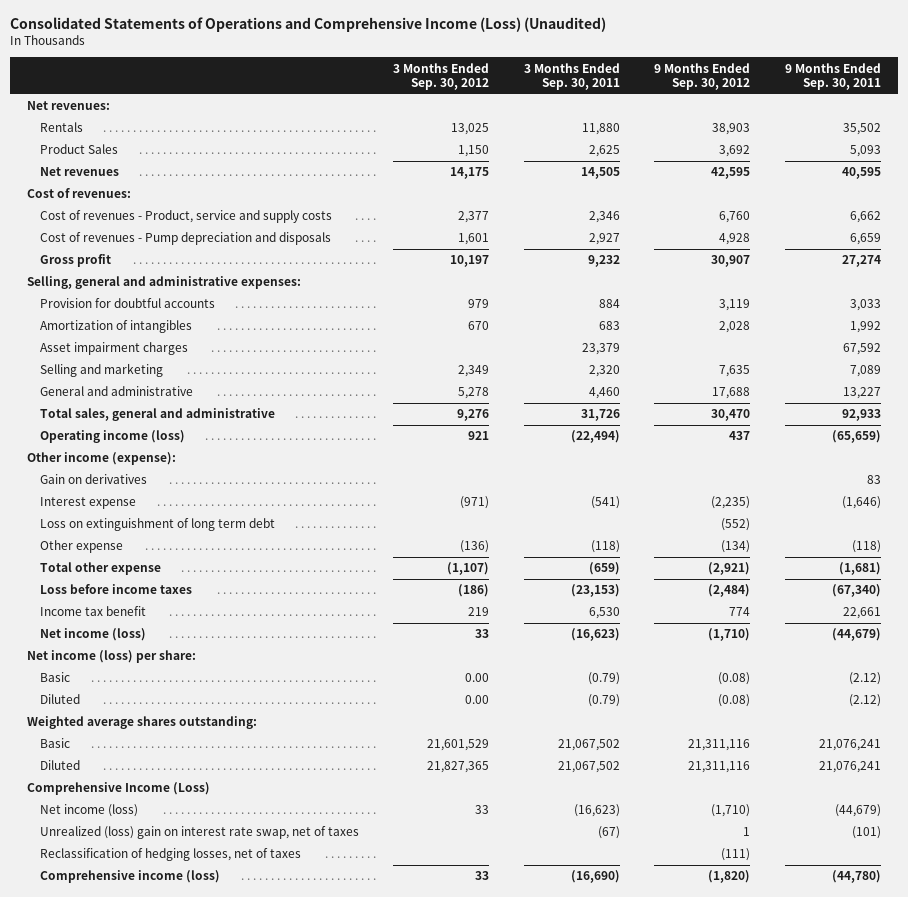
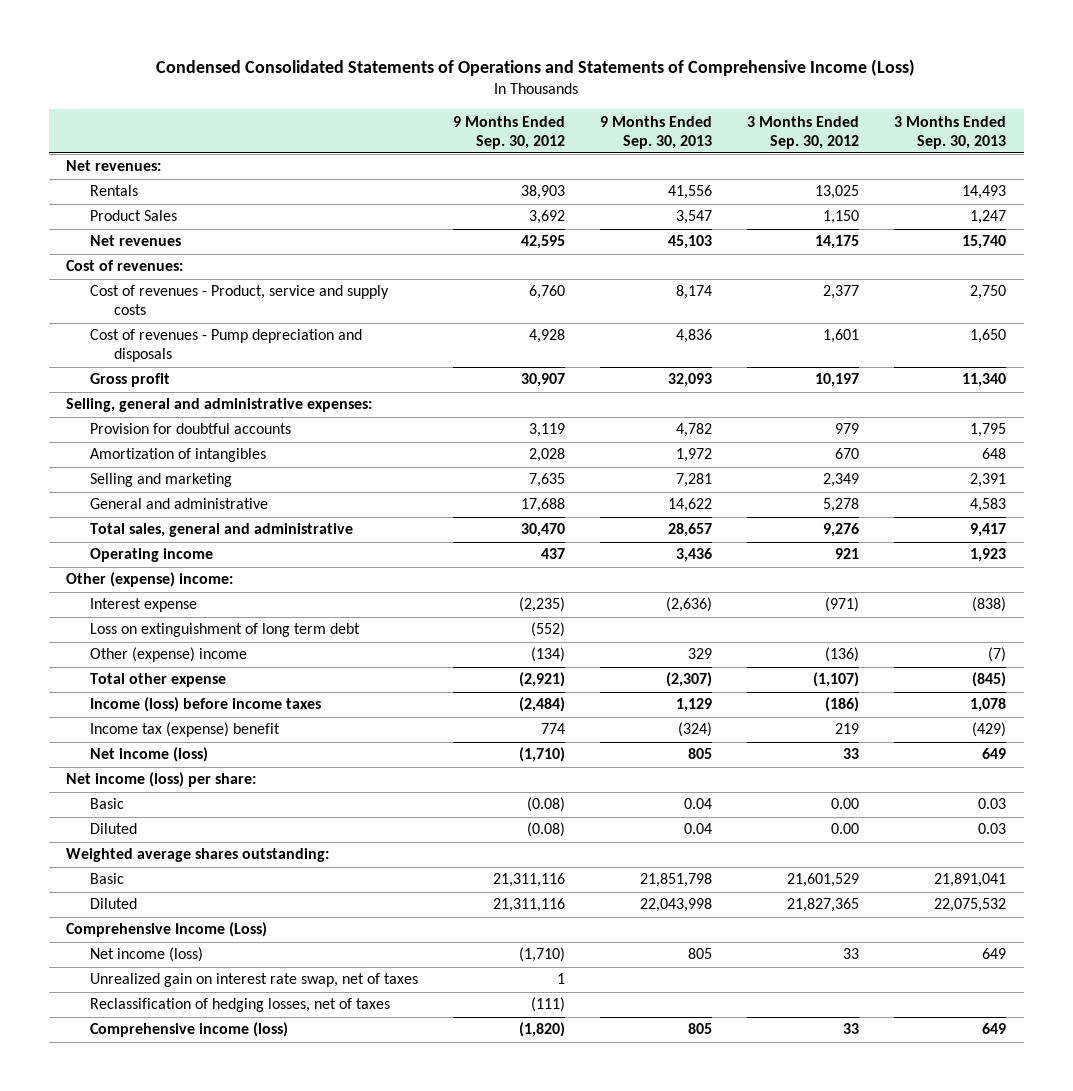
- Consolidated Statements of Operations and Comprehensive Income (Loss) (Unaudited)
+ Condensed Consolidated Statements of Operations and Statements of Comprehensive Income (Loss)
- | 3 Months Ended Sep. 30, 2012 | 3 Months Ended Sep. 30, 2011 | 9 Months Ended Sep. 30, 2012 | 9 Months Ended Sep. 30, 2011
+ | 9 Months Ended Sep. 30, 2012 | 9 Months Ended Sep. 30, 2013 | 3 Months Ended Sep. 30, 2012 | 3 Months Ended Sep. 30, 2013
- Asset impairment charges | | 23,379 | | 67,592
- Operating income (loss) | 921 | (22,494) | 437 | (65,659)
- Other income (expense):
- Gain on derivatives | | | | 83
+ Operating income | 437 | 3,436 | 921 | 1,923
+ Other (expense) income:
- Other expense | (136) | (118) | (134) | (118)
+ Other (expense) income | (134) | 329 | (136) | (7)
- Loss before income taxes | (186) | (23,153) | (2,484) | (67,340)
- Income tax benefit | 219 | 6,530 | 774 | 22,661
+ Income (loss) before income taxes | (2,484) | 1,129 | (186) | 1,078
+ Income tax (expense) benefit | 774 | (324) | 219 | (429)
- Unrealized (loss) gain on interest rate swap, net of taxes | | (67) | 1 | (101)
+ Unrealized gain on interest rate swap, net of taxes | 1 | | |

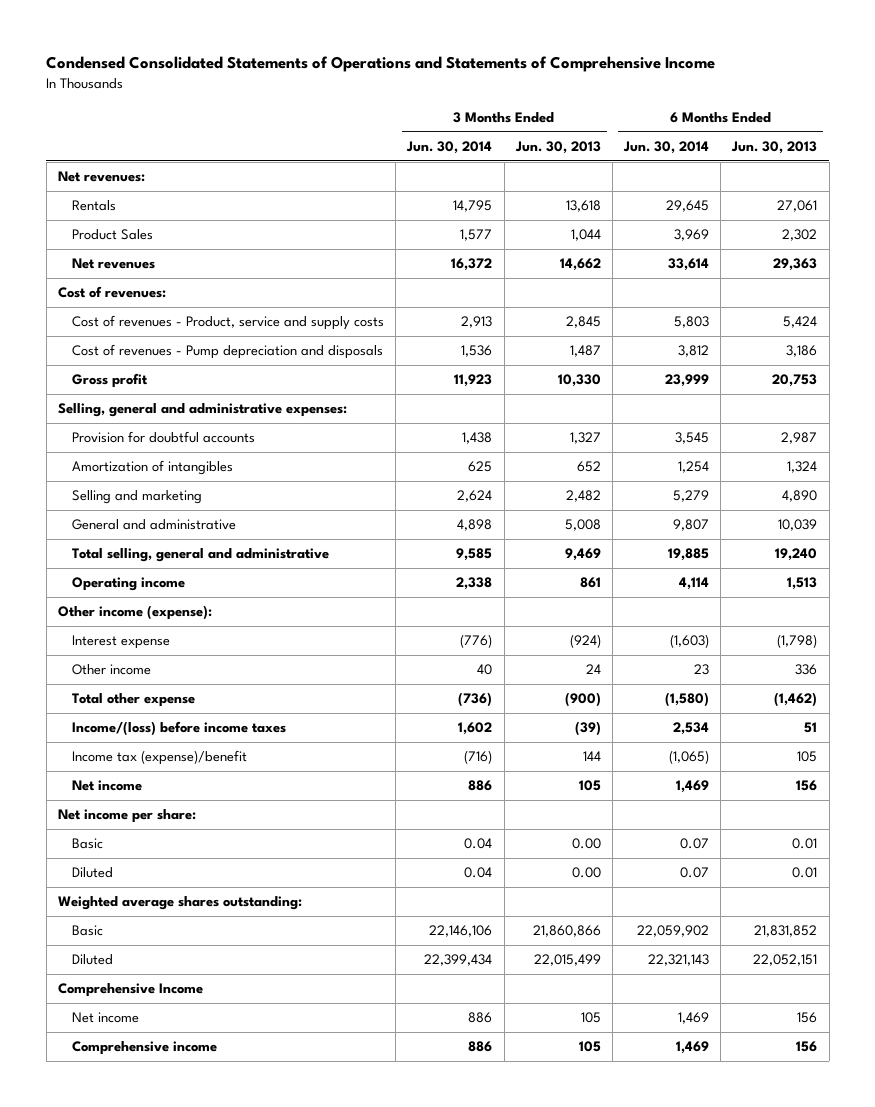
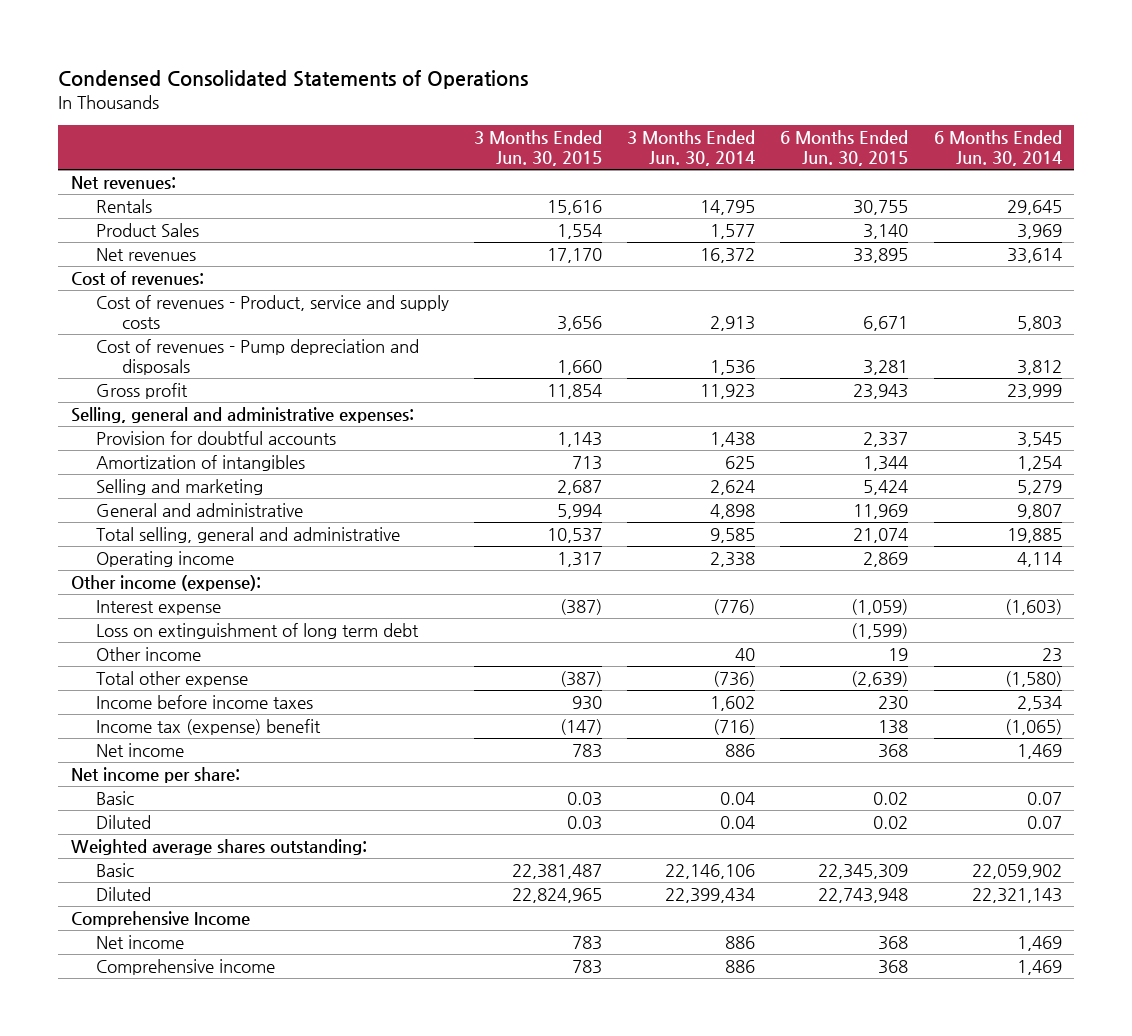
- Condensed Consolidated Statements of Operations and Statements of Comprehensive Income
+ Condensed Consolidated Statements of Operations
- | 3 Months Ended Jun. 30, 2014 | 3 Months Ended Jun. 30, 2013 | 6 Months Ended Jun. 30, 2014 | 6 Months Ended Jun. 30, 2013
+ | 3 Months Ended Jun. 30, 2015 | 3 Months Ended Jun. 30, 2014 | 6 Months Ended Jun. 30, 2015 | 6 Months Ended Jun. 30, 2014
+ Loss on extinguishment of long term debt | | | (1,599) |
- Income/(loss) before income taxes | 1,602 | (39) | 2,534 | 51
- Income tax (expense)/benefit | (716) | 144 | (1,065) | 105
+ Income before income taxes | 930 | 1,602 | 230 | 2,534
+ Income tax (expense) benefit | (147) | (716) | 138 | (1,065)

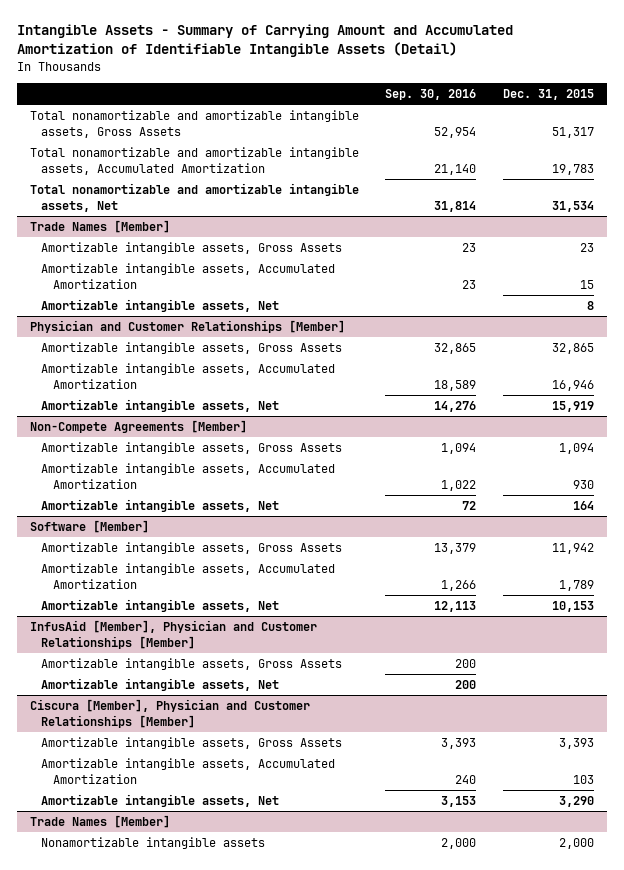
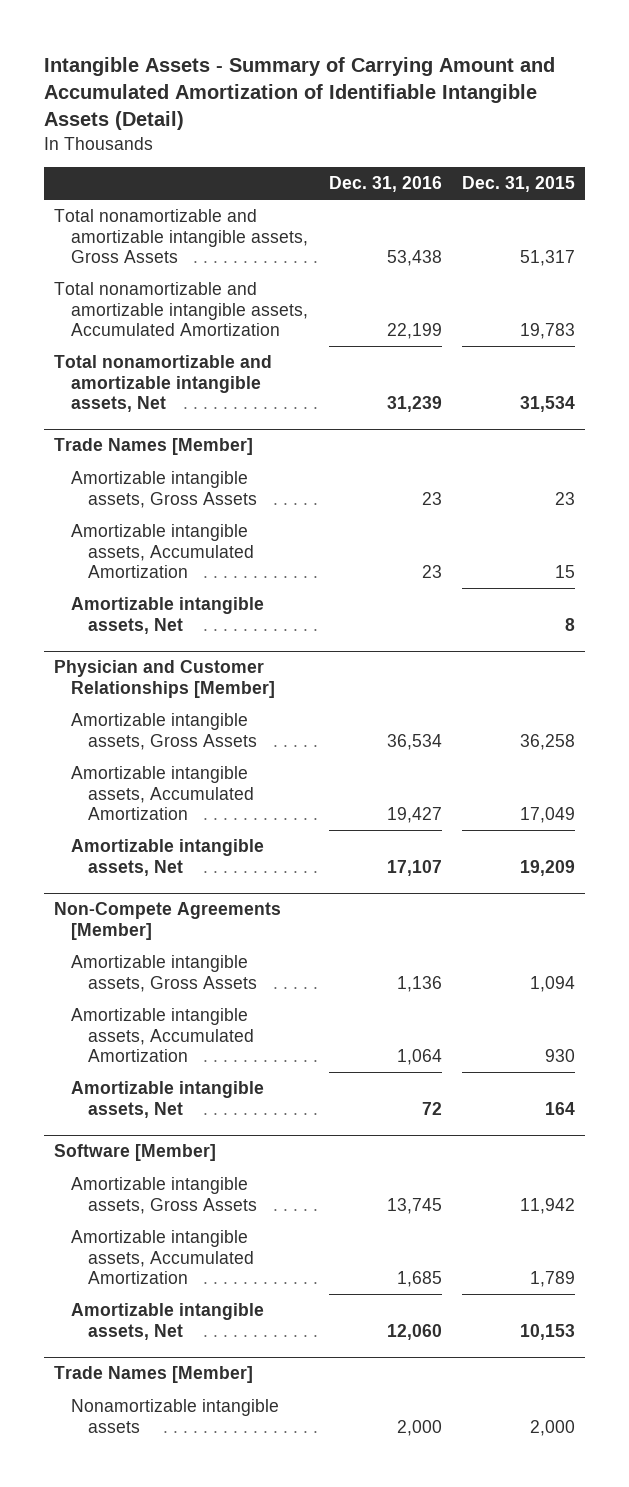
- | Sep. 30, 2016 | Dec. 31, 2015
+ | Dec. 31, 2016 | Dec. 31, 2015
@ Physician and Customer Relationships [Member]
- Amortizable intangible assets, Gross Assets | 32,865 | 32,865
- Amortizable intangible assets, Accumulated Amortization | 18,589 | 16,946
- Amortizable intangible assets, Net | 14,276 | 15,919
+ Amortizable intangible assets, Gross Assets | 36,534 | 36,258
+ Amortizable intangible assets, Accumulated Amortization | 19,427 | 17,049
+ Amortizable intangible assets, Net | 17,107 | 19,209
- InfusAid [Member], Physician and Customer Relationships [Member]
- Amortizable intangible assets, Gross Assets | 200 |
- Amortizable intangible assets, Net | 200 |
- Ciscura [Member], Physician and Customer Relationships [Member]
- Amortizable intangible assets, Gross Assets | 3,393 | 3,393
- Amortizable intangible assets, Accumulated Amortization | 240 | 103
- Amortizable intangible assets, Net | 3,153 | 3,290

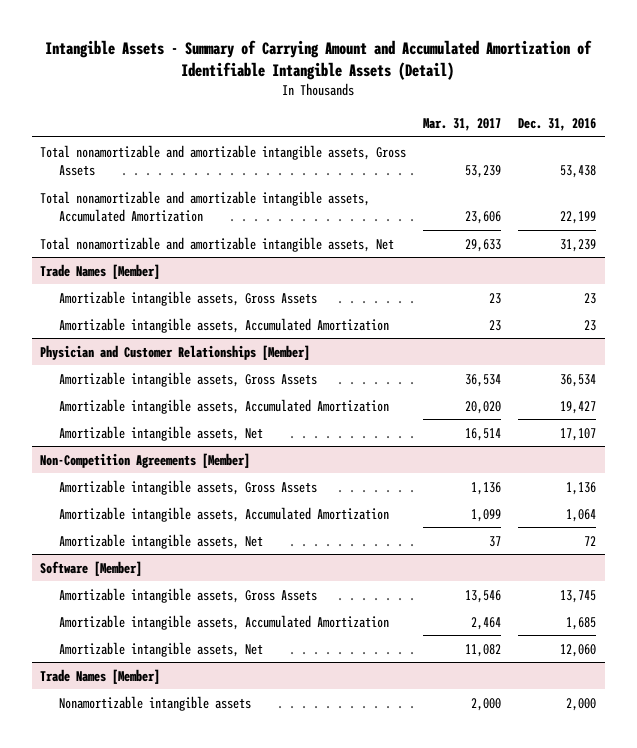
- | Dec. 31, 2016 | Dec. 31, 2015
+ | Mar. 31, 2017 | Dec. 31, 2016
@ Trade Names [Member]
- Amortizable intangible assets, Net | | 8
- Non-Compete Agreements [Member]
+ Non-Competition Agreements [Member]

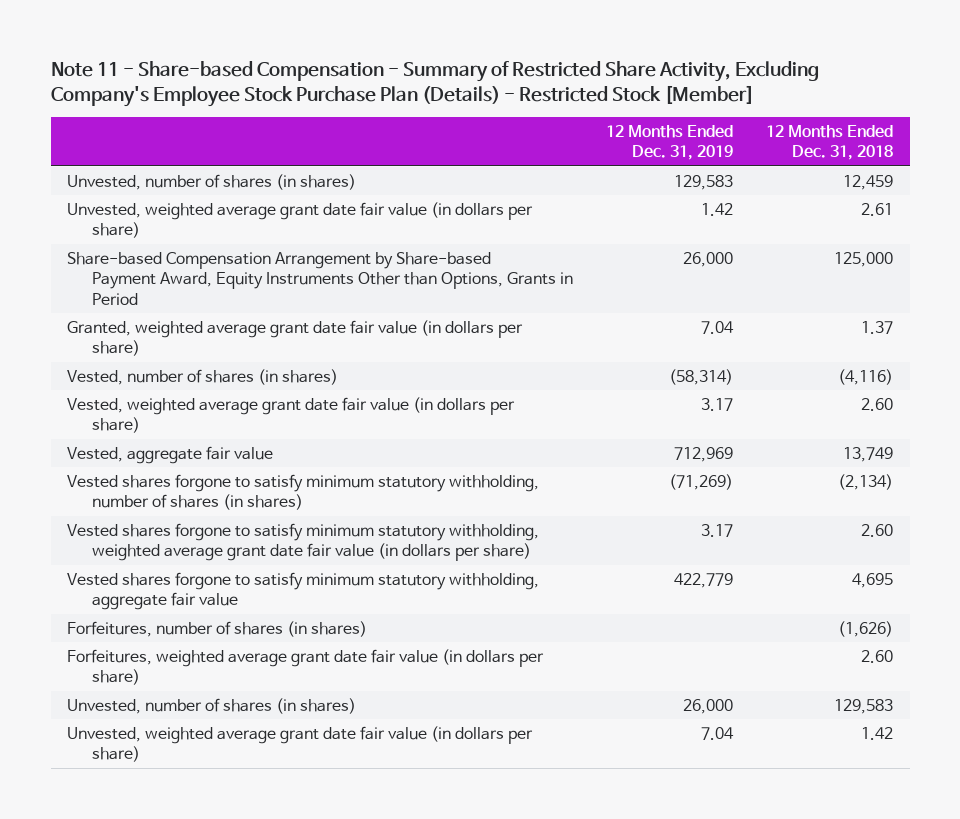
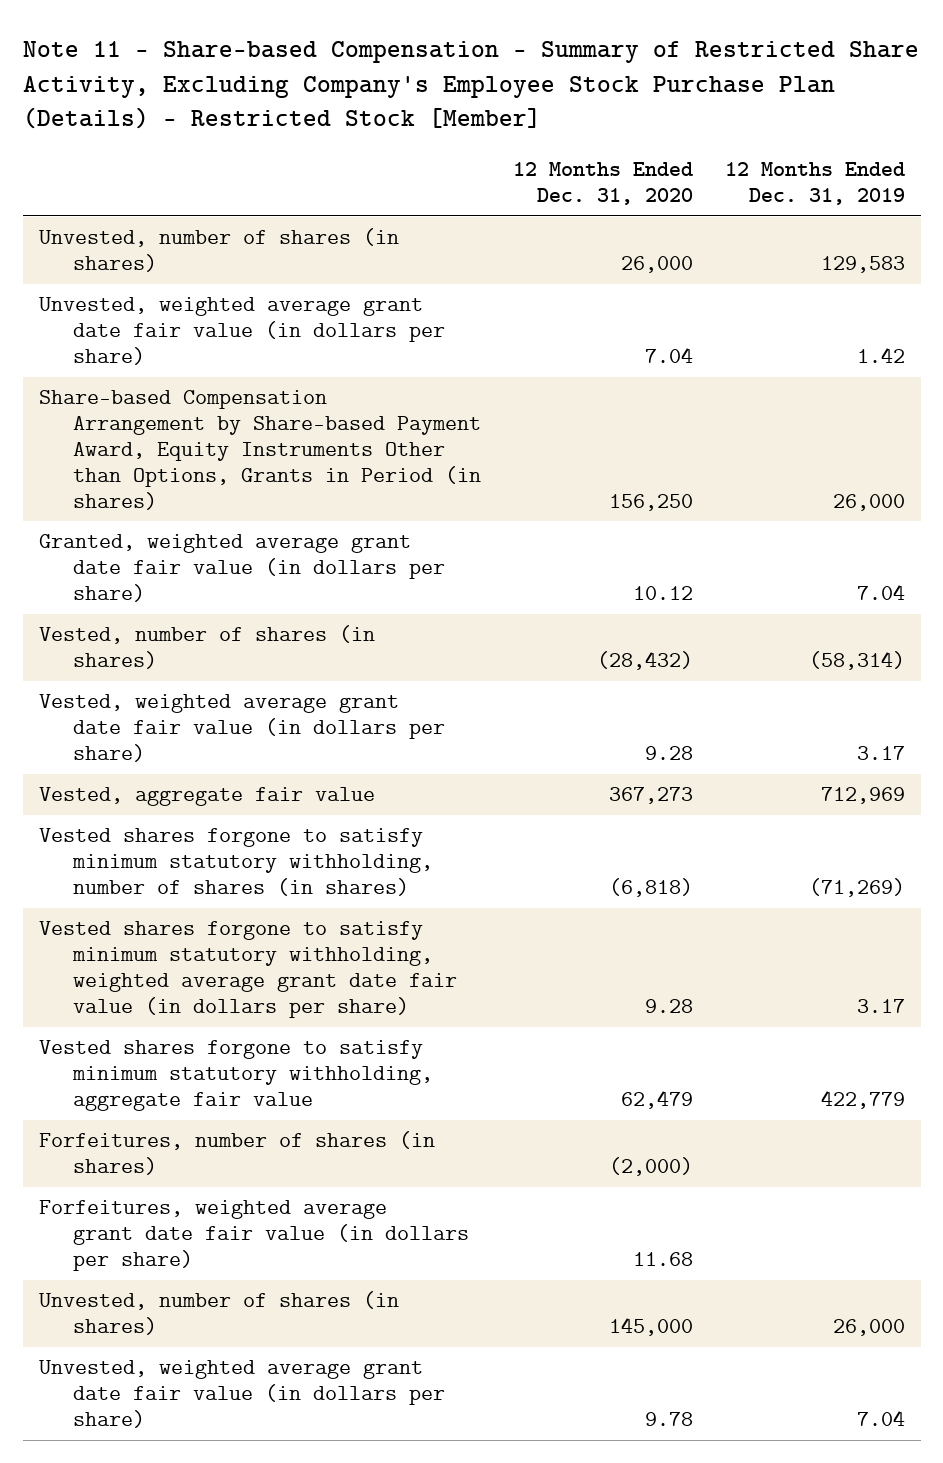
- | 12 Months Ended Dec. 31, 2019 | 12 Months Ended Dec. 31, 2018
+ | 12 Months Ended Dec. 31, 2020 | 12 Months Ended Dec. 31, 2019
- Share-based Compensation Arrangement by Share-based Payment Award, Equity Instruments Other than Options, Grants in Period | 26,000 | 125,000
+ Share-based Compensation Arrangement by Share-based Payment Award, Equity Instruments Other than Options, Grants in Period (in shares) | 156,250 | 26,000

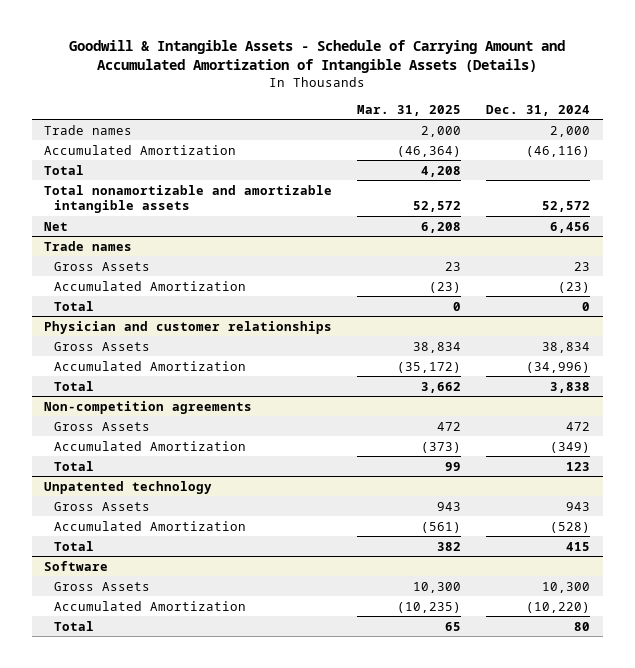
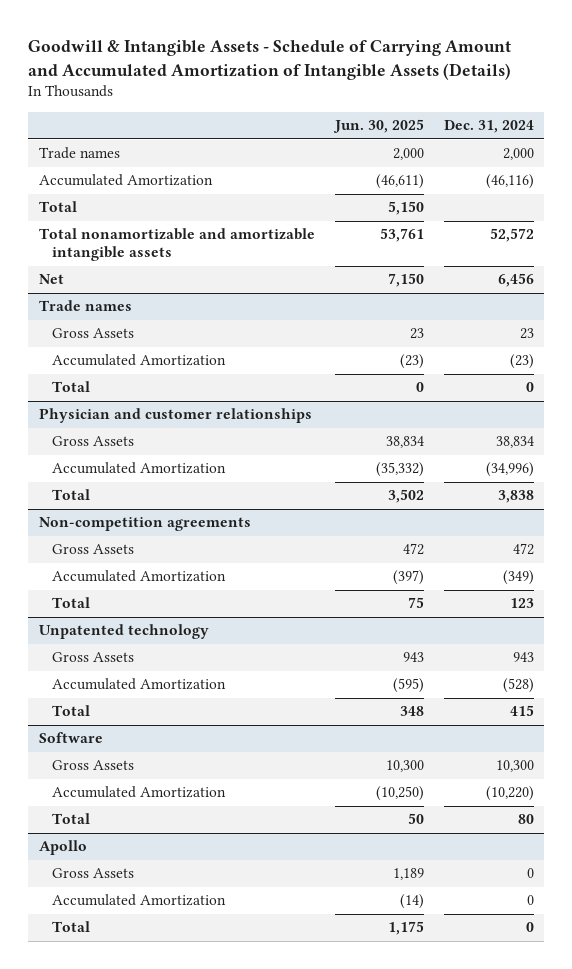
- | Mar. 31, 2025 | Dec. 31, 2024
+ | Jun. 30, 2025 | Dec. 31, 2024
+ Apollo
+ Gross Assets | 1,189 | 0
+ Accumulated Amortization | (14) | 0
+ Total | 1,175 | 0

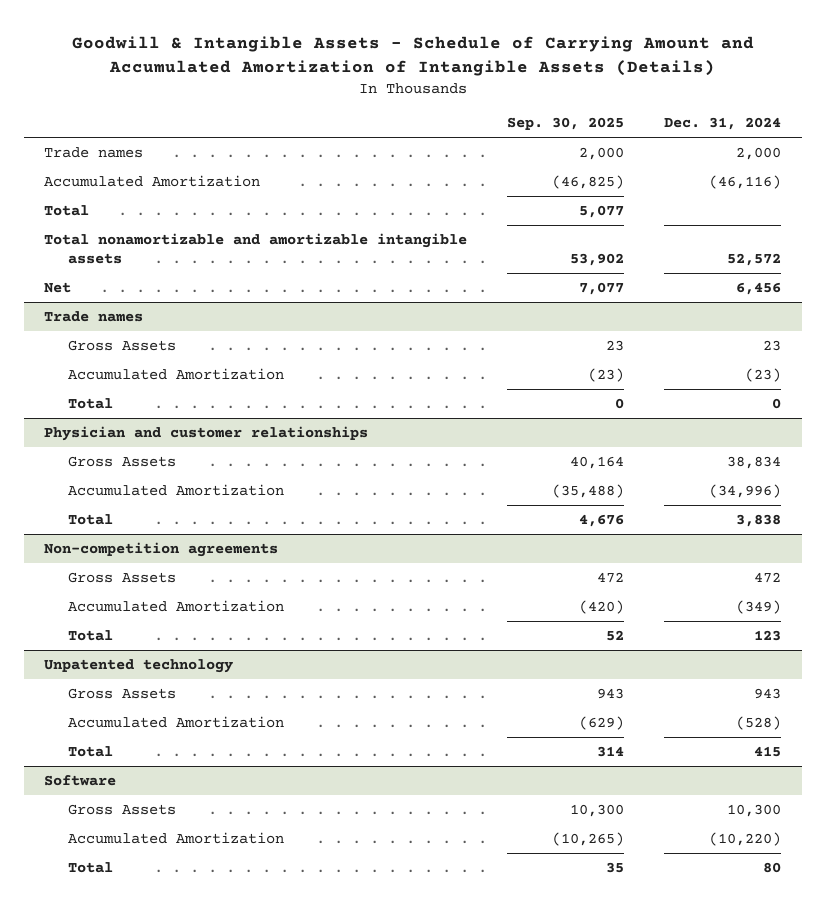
- | Jun. 30, 2025 | Dec. 31, 2024
+ | Sep. 30, 2025 | Dec. 31, 2024
- Apollo
- Gross Assets | 1,189 | 0
- Accumulated Amortization | (14) | 0
- Total | 1,175 | 0

